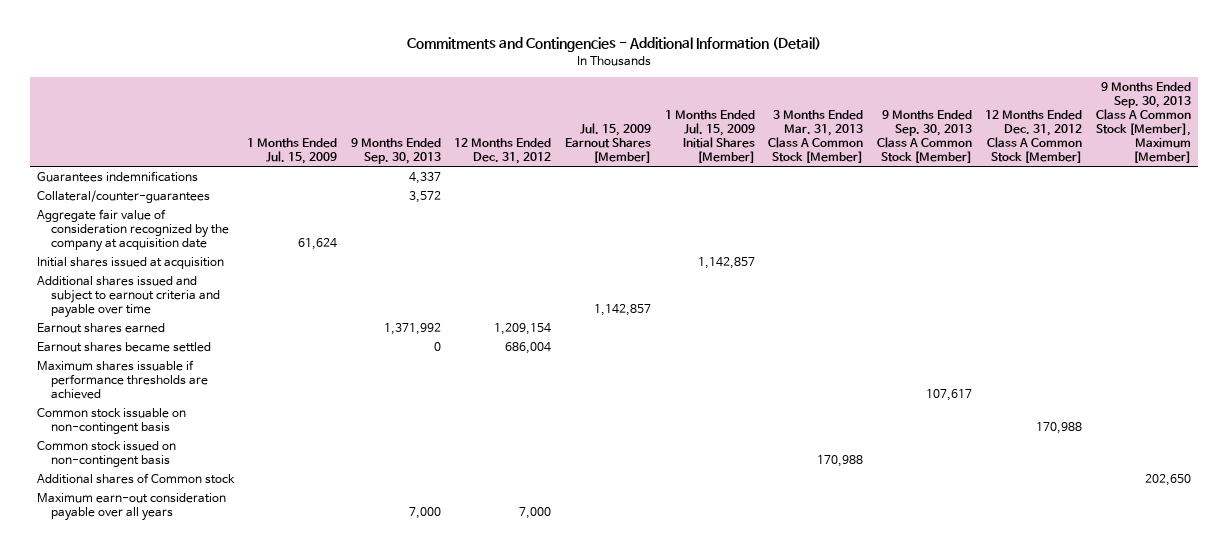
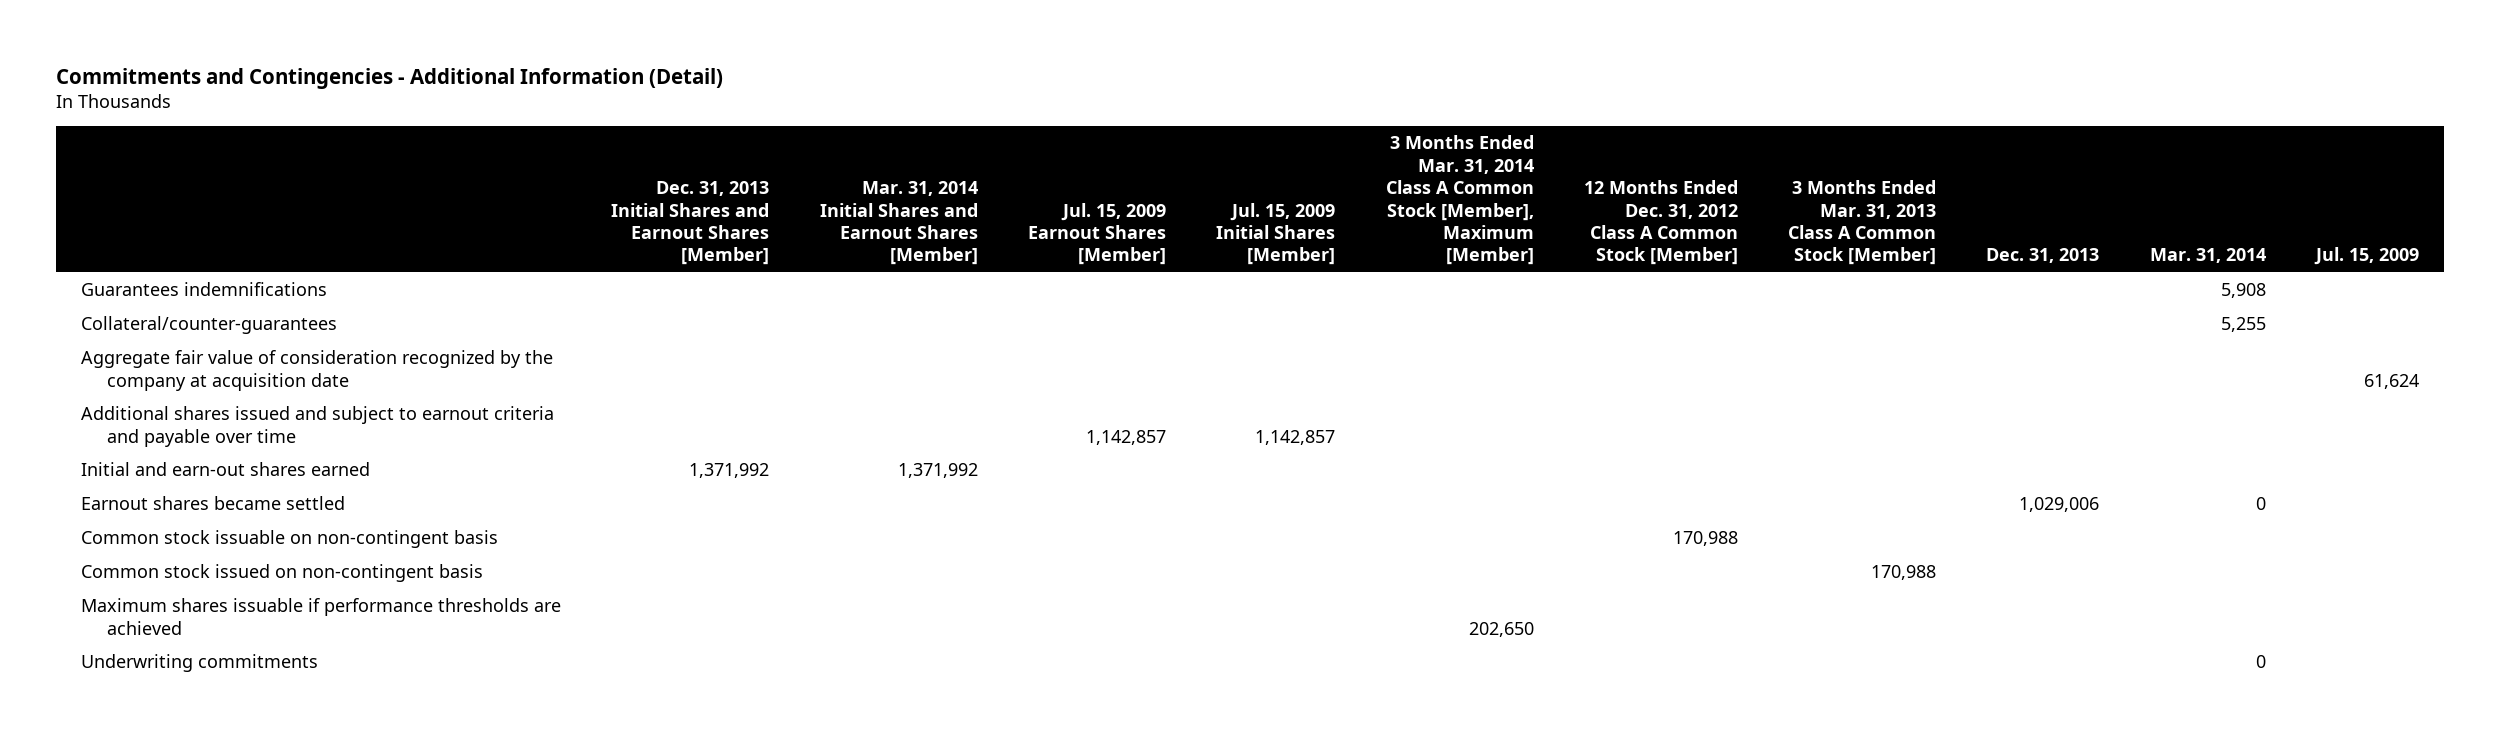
- | 1 Months Ended Jul. 15, 2009 | 9 Months Ended Sep. 30, 2013 | 12 Months Ended Dec. 31, 2012 | Jul. 15, 2009 Earnout Shares [Member] | 1 Months Ended Jul. 15, 2009 Initial Shares [Member] | 3 Months Ended Mar. 31, 2013 Class A Common Stock [Member] | 9 Months Ended Sep. 30, 2013 Class A Common Stock [Member] | 12 Months Ended Dec. 31, 2012 Class A Common Stock [Member] | 9 Months Ended Sep. 30, 2013 Class A Common Stock [Member], Maximum [Member]
+ | Dec. 31, 2013 Initial Shares and Earnout Shares [Member] | Mar. 31, 2014 Initial Shares and Earnout Shares [Member] | Jul. 15, 2009 Earnout Shares [Member] | Jul. 15, 2009 Initial Shares [Member] | 3 Months Ended Mar. 31, 2014 Class A Common Stock [Member], Maximum [Member] | 12 Months Ended Dec. 31, 2012 Class A Common Stock [Member] | 3 Months Ended Mar. 31, 2013 Class A Common Stock [Member] | Dec. 31, 2013 | Mar. 31, 2014 | Jul. 15, 2009
- Initial shares issued at acquisition | | | | | 1,142,857 | | | |
- Earnout shares earned | | 1,371,992 | 1,209,154 | | | | | |
+ Initial and earn-out shares earned | 1,371,992 | 1,371,992 | | | | | | | |
- Additional shares of Common stock | | | | | | | | | 202,650
- Maximum earn-out consideration payable over all years | | 7,000 | 7,000 | | | | | |
moved down: Maximum shares issuable if performance thresholds are achieved | | | | | 202,650 | | | | |
+ Underwriting commitments | | | | | | | | | 0 |

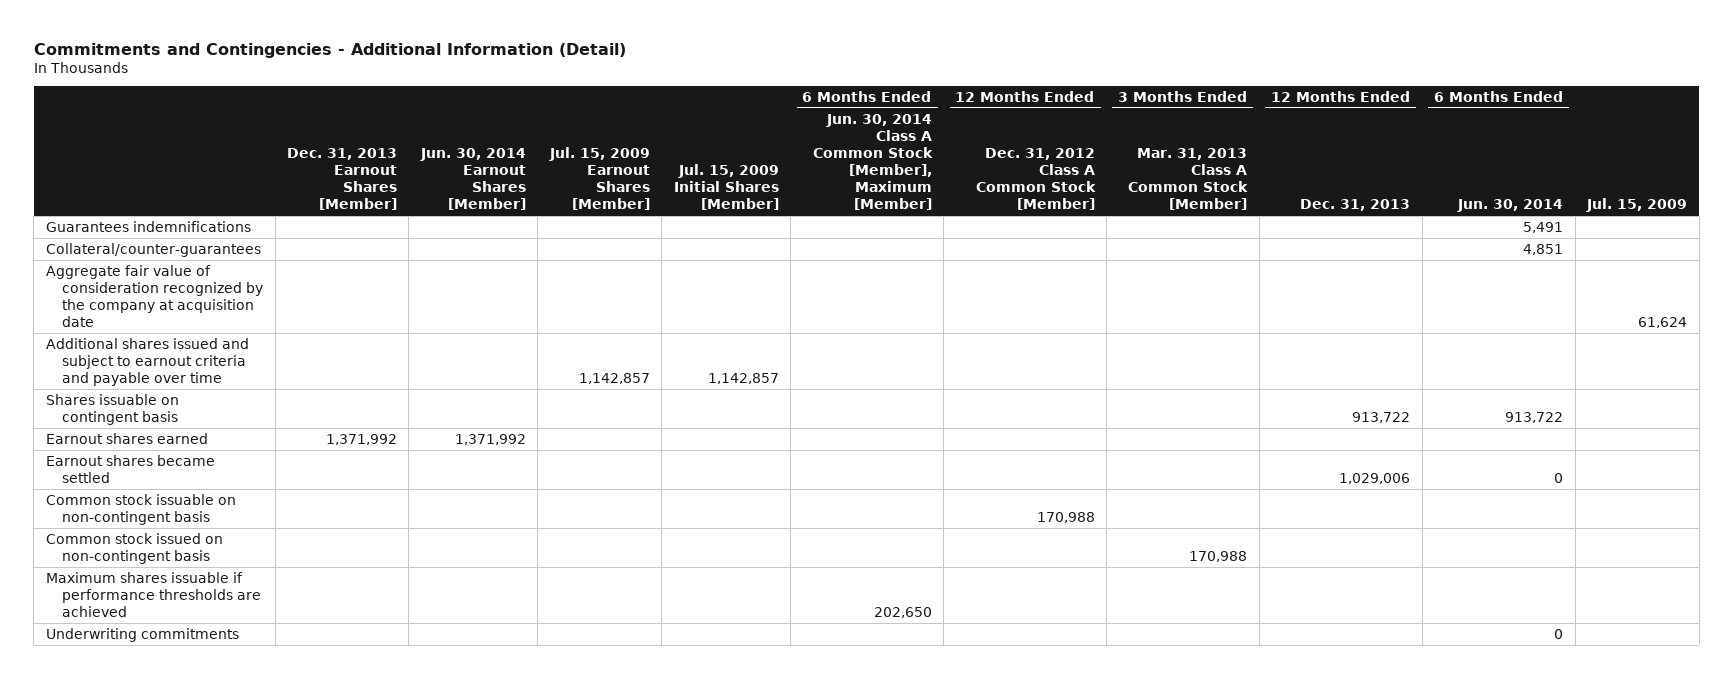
- | Dec. 31, 2013 Initial Shares and Earnout Shares [Member] | Mar. 31, 2014 Initial Shares and Earnout Shares [Member] | Jul. 15, 2009 Earnout Shares [Member] | Jul. 15, 2009 Initial Shares [Member] | 3 Months Ended Mar. 31, 2014 Class A Common Stock [Member], Maximum [Member] | 12 Months Ended Dec. 31, 2012 Class A Common Stock [Member] | 3 Months Ended Mar. 31, 2013 Class A Common Stock [Member] | Dec. 31, 2013 | Mar. 31, 2014 | Jul. 15, 2009
+ | Dec. 31, 2013 Earnout Shares [Member] | Jun. 30, 2014 Earnout Shares [Member] | Jul. 15, 2009 Earnout Shares [Member] | Jul. 15, 2009 Initial Shares [Member] | 6 Months Ended Jun. 30, 2014 Class A Common Stock [Member], Maximum [Member] | 12 Months Ended Dec. 31, 2012 Class A Common Stock [Member] | 3 Months Ended Mar. 31, 2013 Class A Common Stock [Member] | 12 Months Ended Dec. 31, 2013 | 6 Months Ended Jun. 30, 2014 | Jul. 15, 2009
- Initial and earn-out shares earned | 1,371,992 | 1,371,992 | | | | | | | |
+ Shares issuable on contingent basis | | | | | | | | 913,722 | 913,722 |
+ Earnout shares earned | 1,371,992 | 1,371,992 | | | | | | | |

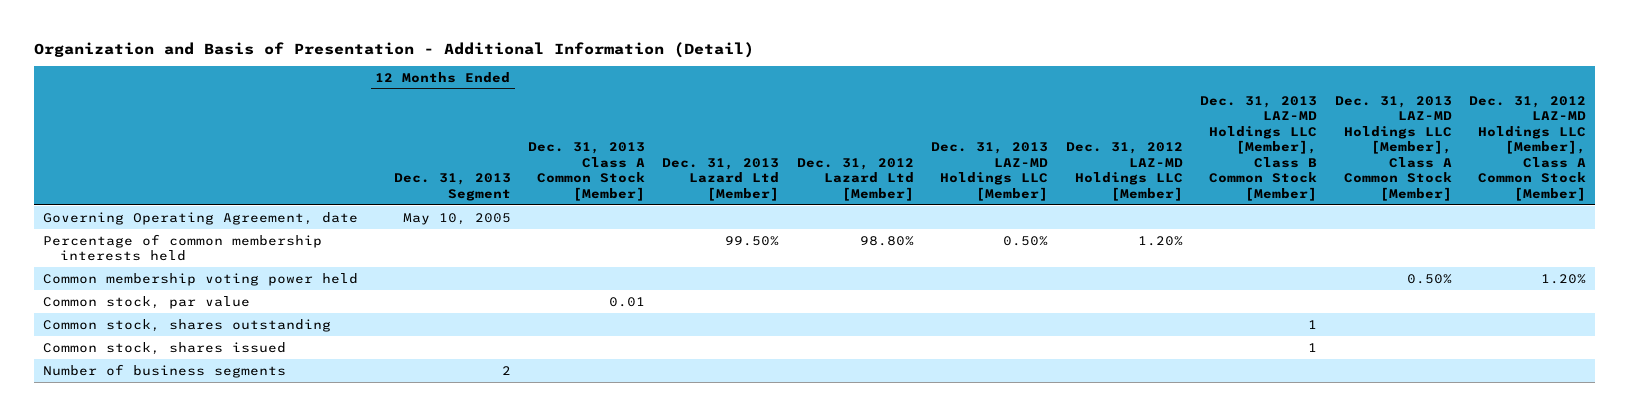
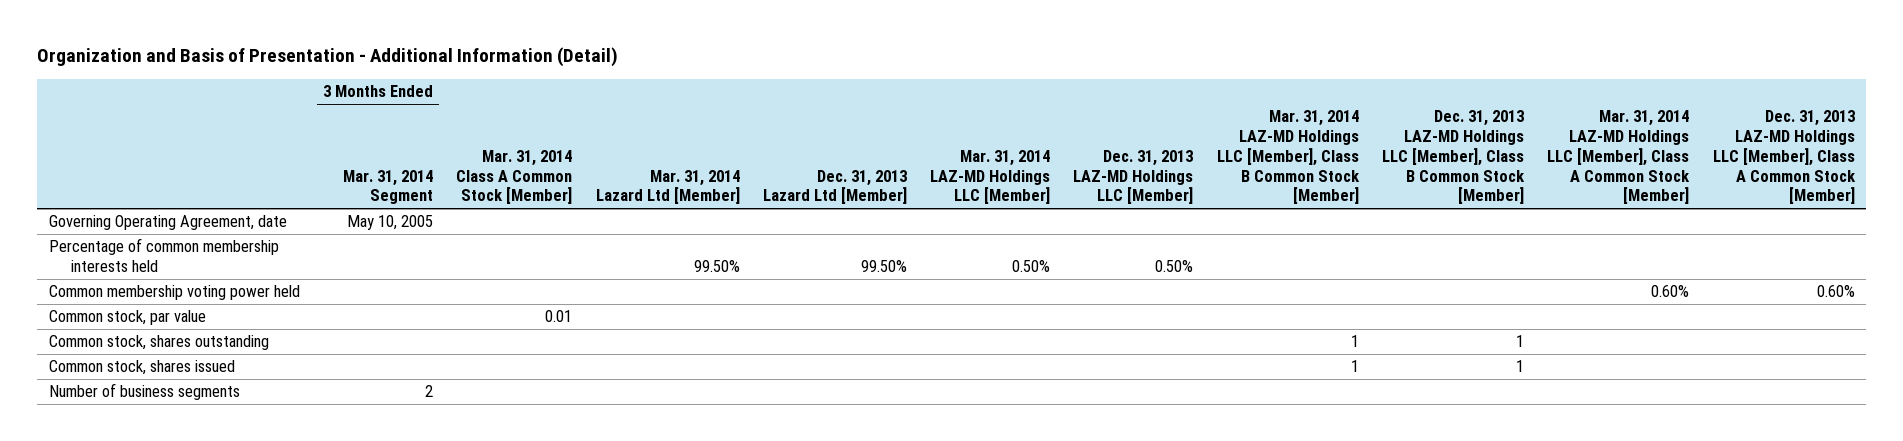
- | 12 Months Ended Dec. 31, 2013 Segment | Dec. 31, 2013 Class A Common Stock [Member] | Dec. 31, 2013 Lazard Ltd [Member] | Dec. 31, 2012 Lazard Ltd [Member] | Dec. 31, 2013 LAZ-MD Holdings LLC [Member] | Dec. 31, 2012 LAZ-MD Holdings LLC [Member] | Dec. 31, 2013 LAZ-MD Holdings LLC [Member], Class B Common Stock [Member] | Dec. 31, 2013 LAZ-MD Holdings LLC [Member], Class A Common Stock [Member] | Dec. 31, 2012 LAZ-MD Holdings LLC [Member], Class A Common Stock [Member]
+ | 3 Months Ended Mar. 31, 2014 Segment | Mar. 31, 2014 Class A Common Stock [Member] | Mar. 31, 2014 Lazard Ltd [Member] | Dec. 31, 2013 Lazard Ltd [Member] | Mar. 31, 2014 LAZ-MD Holdings LLC [Member] | Dec. 31, 2013 LAZ-MD Holdings LLC [Member] | Mar. 31, 2014 LAZ-MD Holdings LLC [Member], Class B Common Stock [Member] | Dec. 31, 2013 LAZ-MD Holdings LLC [Member], Class B Common Stock [Member] | Mar. 31, 2014 LAZ-MD Holdings LLC [Member], Class A Common Stock [Member] | Dec. 31, 2013 LAZ-MD Holdings LLC [Member], Class A Common Stock [Member]
- Common membership voting power held | | | | | | | | 0.50% | 1.20%
+ Common membership voting power held | | | | | | | | | 0.60% | 0.60%

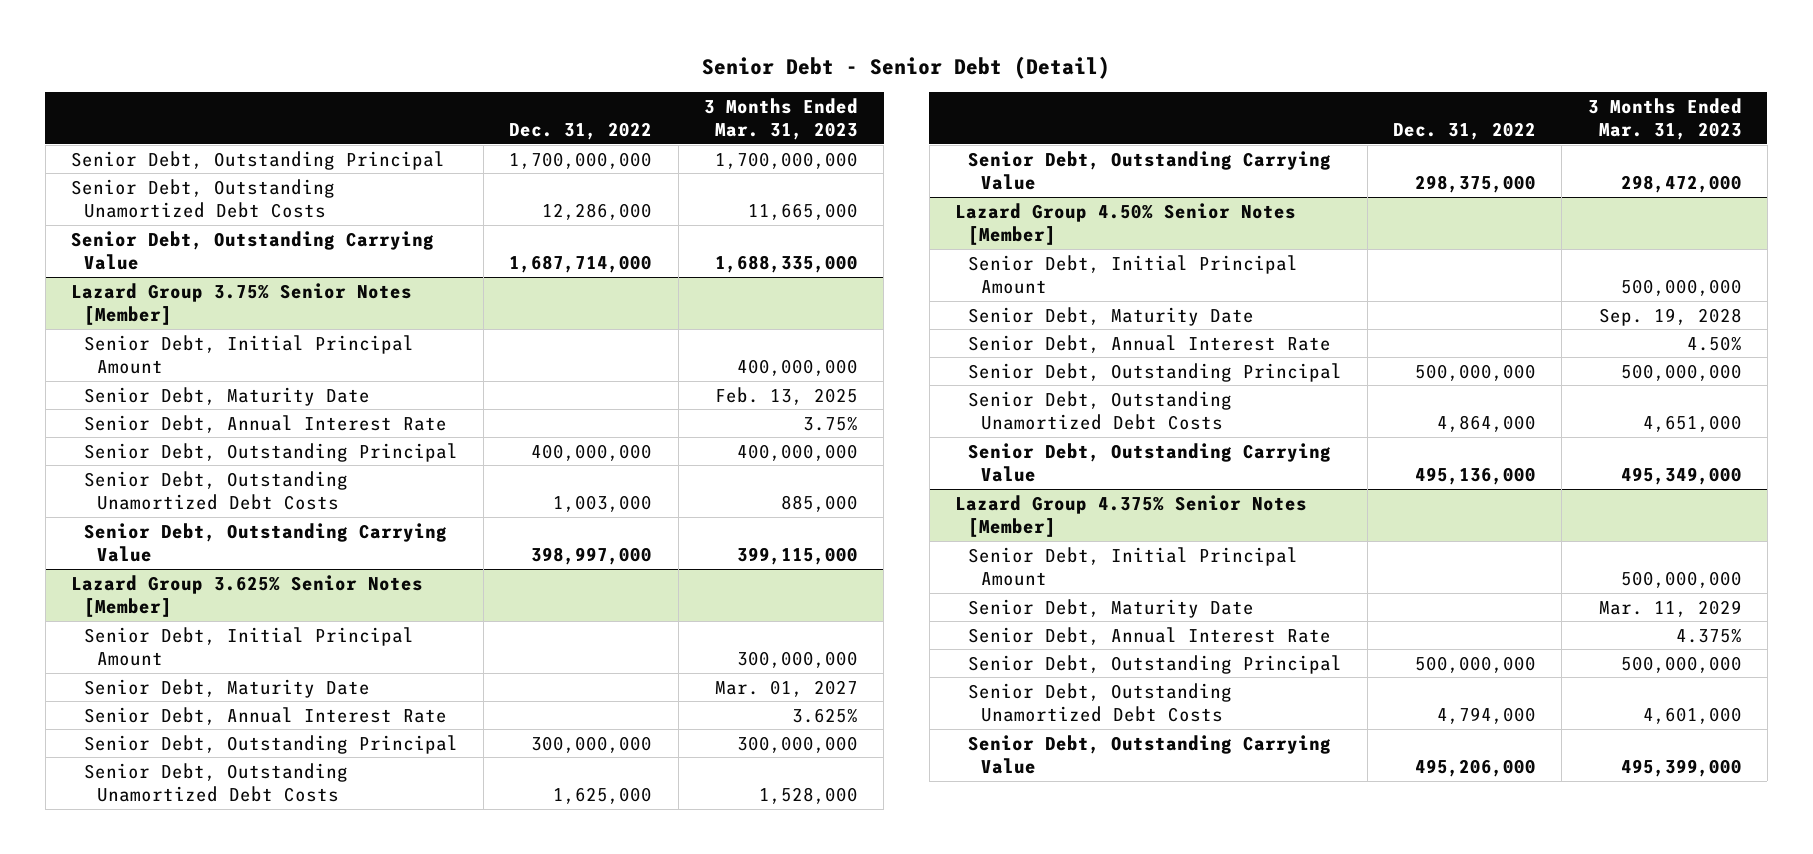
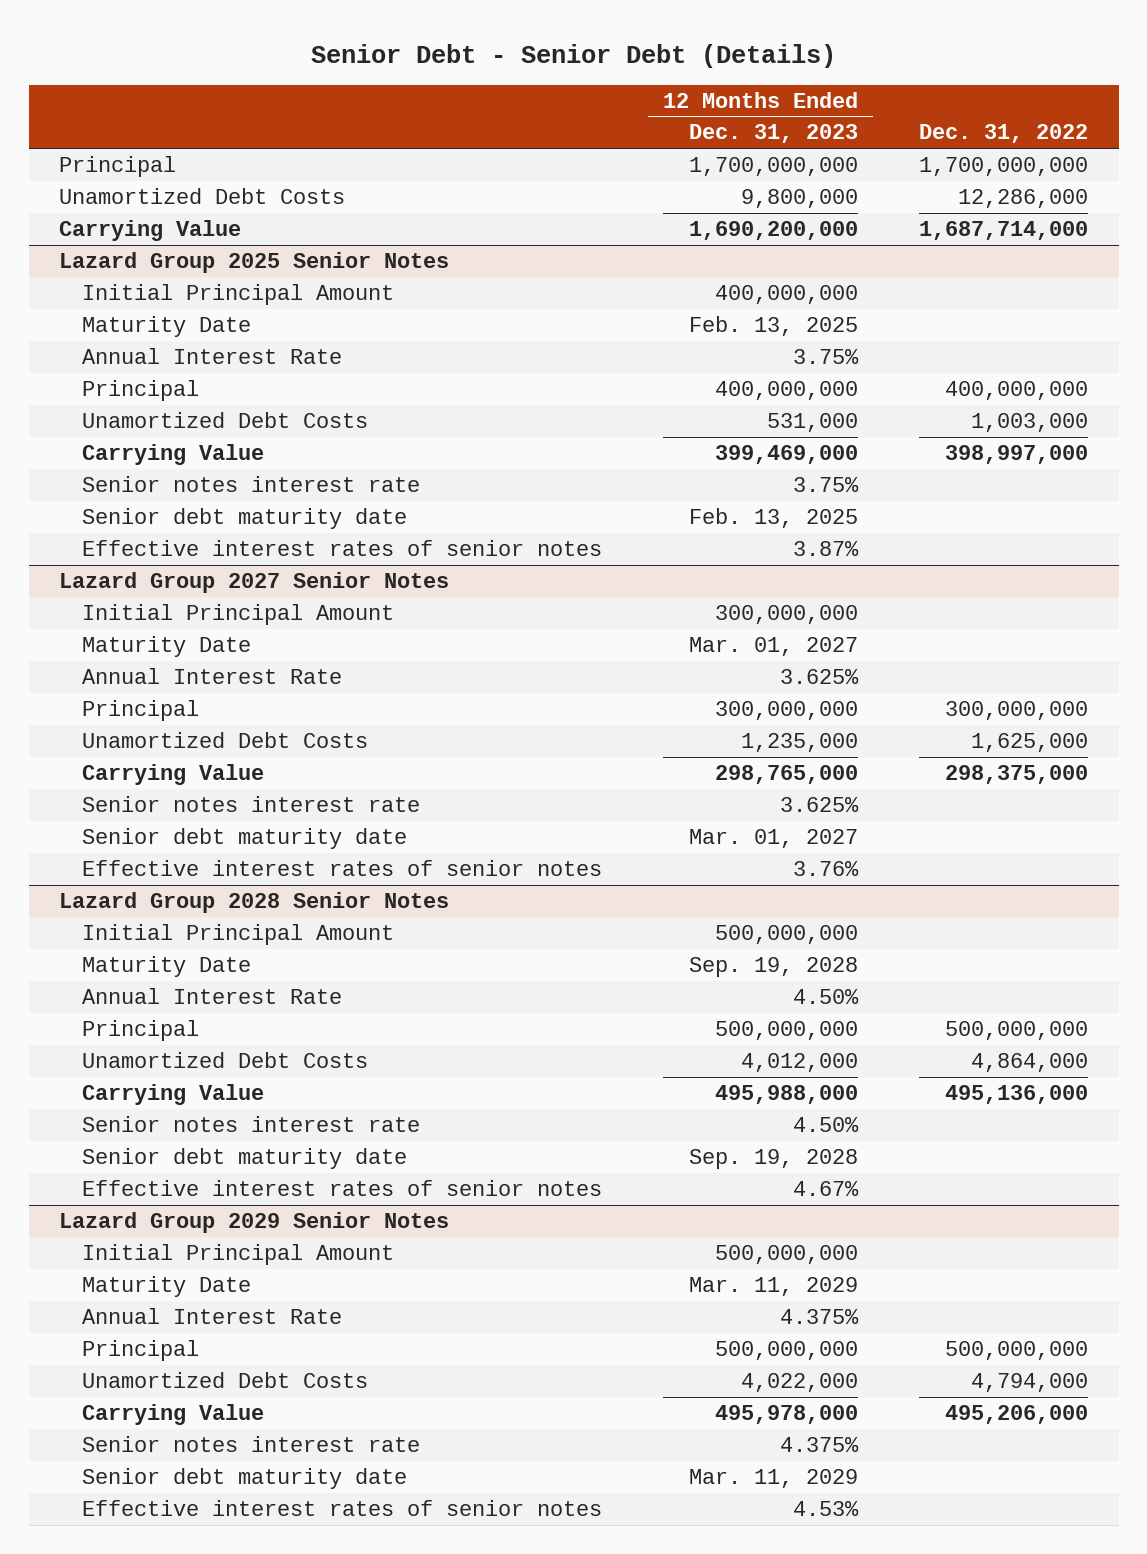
- Senior Debt - Senior Debt (Detail)
+ Senior Debt - Senior Debt (Details)
- | Dec. 31, 2022 | 3 Months Ended Mar. 31, 2023
+ | 12 Months Ended Dec. 31, 2023 | Dec. 31, 2022
- Senior Debt, Outstanding Principal | 1,700,000,000 | 1,700,000,000
- Senior Debt, Outstanding Unamortized Debt Costs | 12,286,000 | 11,665,000
- Senior Debt, Outstanding Carrying Value | 1,687,714,000 | 1,688,335,000
- Lazard Group 3.75% Senior Notes [Member]
- Senior Debt, Initial Principal Amount | | 400,000,000
- Senior Debt, Maturity Date | | Feb. 13, 2025
- Senior Debt, Annual Interest Rate | | 3.75%
- Senior Debt, Outstanding Principal | 400,000,000 | 400,000,000
- Senior Debt, Outstanding Unamortized Debt Costs | 1,003,000 | 885,000
- Senior Debt, Outstanding Carrying Value | 398,997,000 | 399,115,000
- Lazard Group 3.625% Senior Notes [Member]
- Senior Debt, Initial Principal Amount | | 300,000,000
- Senior Debt, Maturity Date | | Mar. 01, 2027
- Senior Debt, Annual Interest Rate | | 3.625%
- Senior Debt, Outstanding Principal | 300,000,000 | 300,000,000
- Senior Debt, Outstanding Unamortized Debt Costs | 1,625,000 | 1,528,000
- Senior Debt, Outstanding Carrying Value | 298,375,000 | 298,472,000
- Lazard Group 4.50% Senior Notes [Member]
- Senior Debt, Initial Principal Amount | | 500,000,000
- Senior Debt, Maturity Date | | Sep. 19, 2028
- Senior Debt, Annual Interest Rate | | 4.50%
- Senior Debt, Outstanding Principal | 500,000,000 | 500,000,000
- Senior Debt, Outstanding Unamortized Debt Costs | 4,864,000 | 4,651,000
- Senior Debt, Outstanding Carrying Value | 495,136,000 | 495,349,000
- Lazard Group 4.375% Senior Notes [Member]
- Senior Debt, Initial Principal Amount | | 500,000,000
- Senior Debt, Maturity Date | | Mar. 11, 2029
- Senior Debt, Annual Interest Rate | | 4.375%
- Senior Debt, Outstanding Principal | 500,000,000 | 500,000,000
- Senior Debt, Outstanding Unamortized Debt Costs | 4,794,000 | 4,601,000
- Senior Debt, Outstanding Carrying Value | 495,206,000 | 495,399,000
+ Principal | 1,700,000,000 | 1,700,000,000
+ Unamortized Debt Costs | 9,800,000 | 12,286,000
+ Carrying Value | 1,690,200,000 | 1,687,714,000
+ Lazard Group 2025 Senior Notes
+ Initial Principal Amount | 400,000,000 |
+ Maturity Date | Feb. 13, 2025 |
+ Annual Interest Rate | 3.75% |
+ Principal | 400,000,000 | 400,000,000
+ Unamortized Debt Costs | 531,000 | 1,003,000
+ Carrying Value | 399,469,000 | 398,997,000
+ Senior notes interest rate | 3.75% |
+ Senior debt maturity date | Feb. 13, 2025 |
+ Effective interest rates of senior notes | 3.87% |
+ Lazard Group 2027 Senior Notes
+ Initial Principal Amount | 300,000,000 |
+ Maturity Date | Mar. 01, 2027 |
+ Annual Interest Rate | 3.625% |
+ Principal | 300,000,000 | 300,000,000
+ Unamortized Debt Costs | 1,235,000 | 1,625,000
+ Carrying Value | 298,765,000 | 298,375,000
+ Senior notes interest rate | 3.625% |
+ Senior debt maturity date | Mar. 01, 2027 |
+ Effective interest rates of senior notes | 3.76% |
+ Lazard Group 2028 Senior Notes
+ Initial Principal Amount | 500,000,000 |
+ Maturity Date | Sep. 19, 2028 |
+ Annual Interest Rate | 4.50% |
+ Principal | 500,000,000 | 500,000,000
+ Unamortized Debt Costs | 4,012,000 | 4,864,000
+ Carrying Value | 495,988,000 | 495,136,000
+ Senior notes interest rate | 4.50% |
+ Senior debt maturity date | Sep. 19, 2028 |
+ Effective interest rates of senior notes | 4.67% |
+ Lazard Group 2029 Senior Notes
+ Initial Principal Amount | 500,000,000 |
+ Maturity Date | Mar. 11, 2029 |
+ Annual Interest Rate | 4.375% |
+ Principal | 500,000,000 | 500,000,000
+ Unamortized Debt Costs | 4,022,000 | 4,794,000
+ Carrying Value | 495,978,000 | 495,206,000
+ Senior notes interest rate | 4.375% |
+ Senior debt maturity date | Mar. 11, 2029 |
+ Effective interest rates of senior notes | 4.53% |

